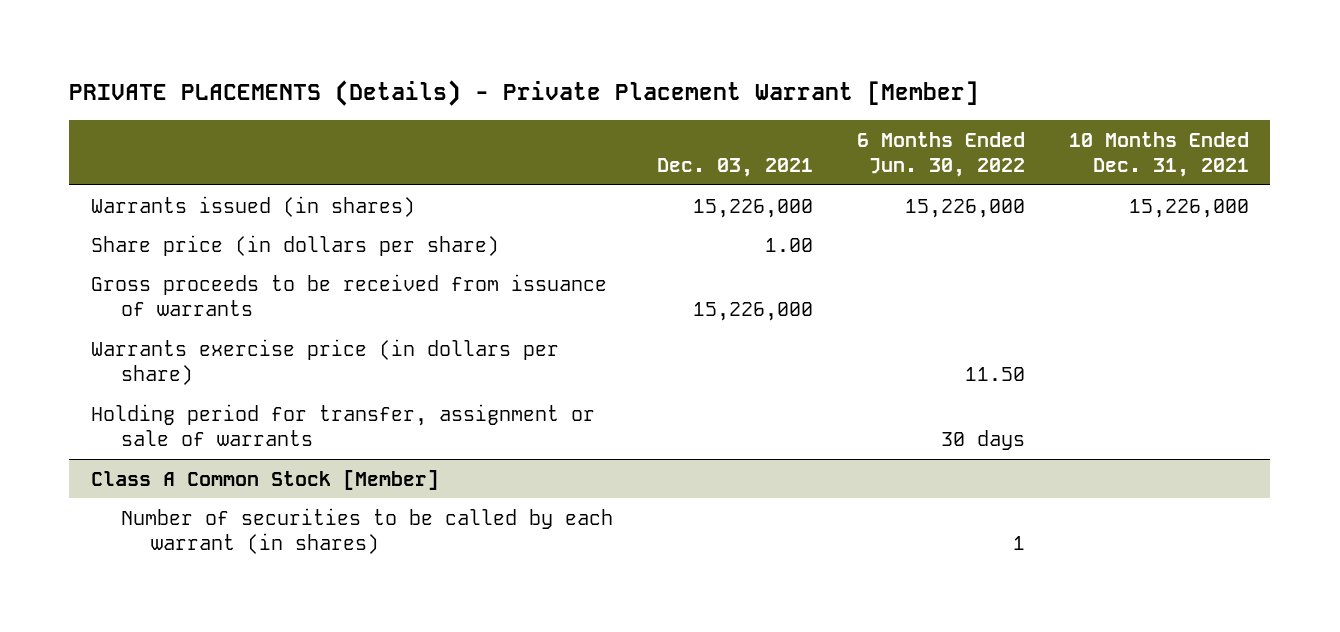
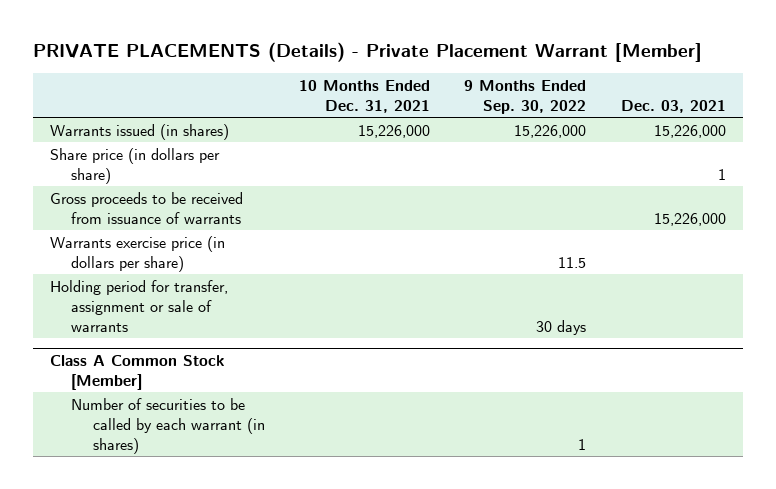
- | Dec. 03, 2021 | 6 Months Ended Jun. 30, 2022 | 10 Months Ended Dec. 31, 2021
+ | 10 Months Ended Dec. 31, 2021 | 9 Months Ended Sep. 30, 2022 | Dec. 03, 2021
- Share price (in dollars per share) | 1.00 | |
+ Share price (in dollars per share) | | | 1

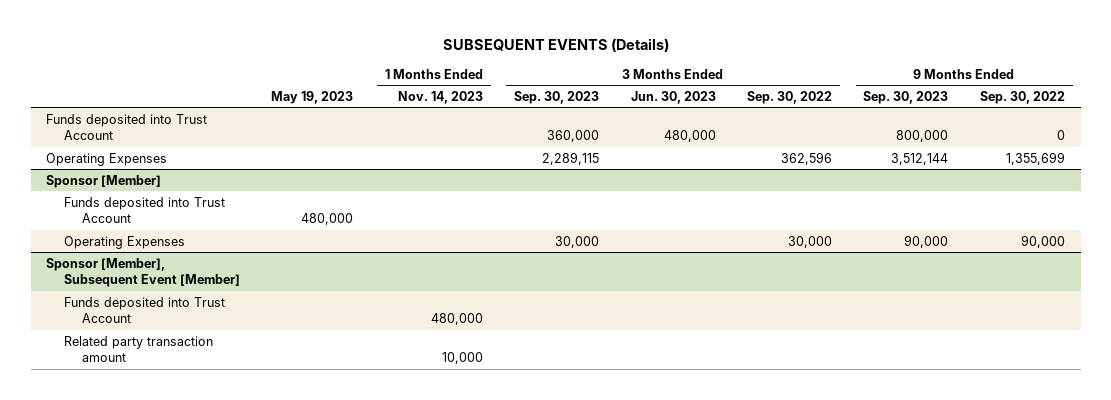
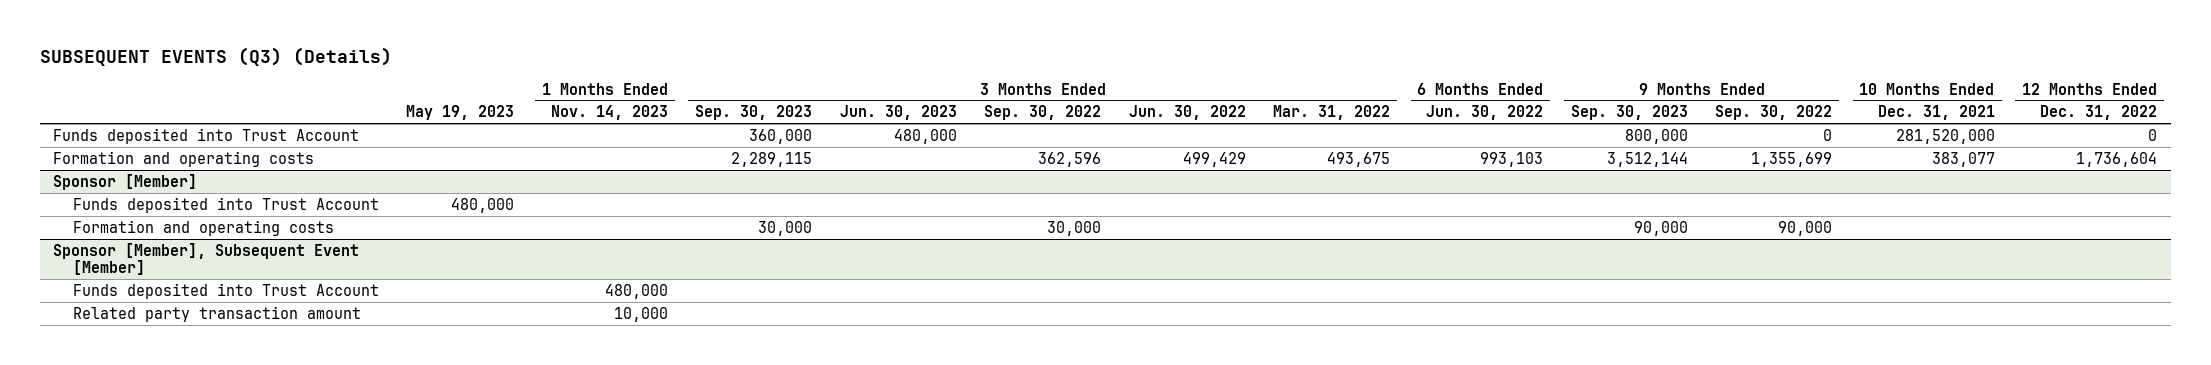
- SUBSEQUENT EVENTS (Details)
+ SUBSEQUENT EVENTS (Q3) (Details)
- | May 19, 2023 | 1 Months Ended Nov. 14, 2023 | 3 Months Ended Sep. 30, 2023 | 3 Months Ended Jun. 30, 2023 | 3 Months Ended Sep. 30, 2022 | 9 Months Ended Sep. 30, 2023 | 9 Months Ended Sep. 30, 2022
+ | May 19, 2023 | 1 Months Ended Nov. 14, 2023 | 3 Months Ended Sep. 30, 2023 | 3 Months Ended Jun. 30, 2023 | 3 Months Ended Sep. 30, 2022 | 3 Months Ended Jun. 30, 2022 | 3 Months Ended Mar. 31, 2022 | 6 Months Ended Jun. 30, 2022 | 9 Months Ended Sep. 30, 2023 | 9 Months Ended Sep. 30, 2022 | 10 Months Ended Dec. 31, 2021 | 12 Months Ended Dec. 31, 2022
- Operating Expenses | | | 2,289,115 | | 362,596 | 3,512,144 | 1,355,699
+ Formation and operating costs | | | 2,289,115 | | 362,596 | 499,429 | 493,675 | 993,103 | 3,512,144 | 1,355,699 | 383,077 | 1,736,604
@ Sponsor [Member]
- Operating Expenses | | | 30,000 | | 30,000 | 90,000 | 90,000
+ Formation and operating costs | | | 30,000 | | 30,000 | | | | 90,000 | 90,000 | |

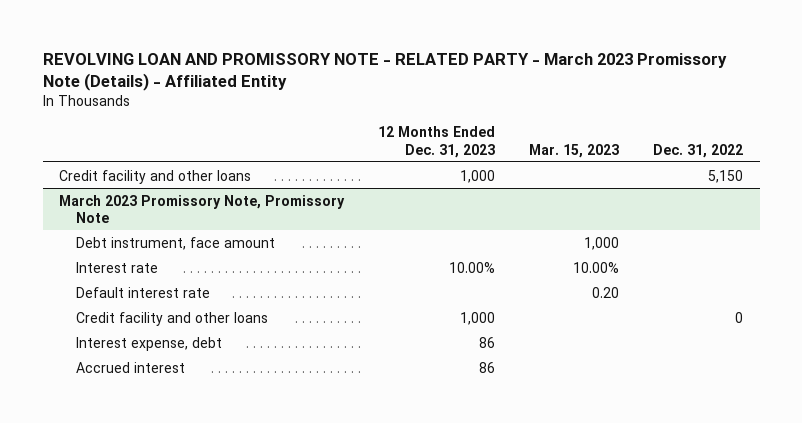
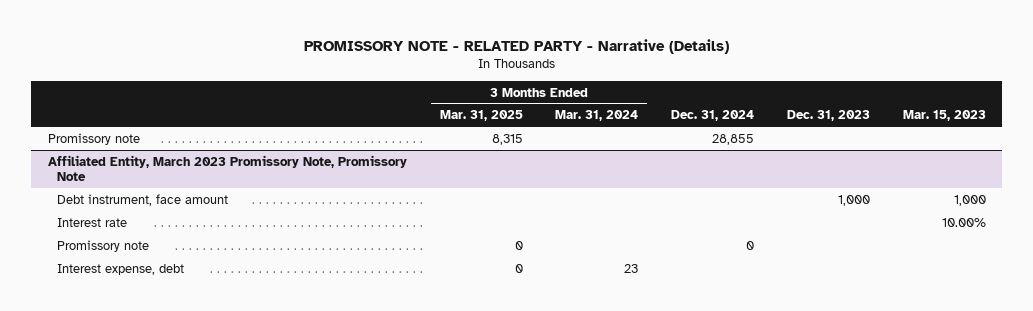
- REVOLVING LOAN AND PROMISSORY NOTE - RELATED PARTY - March 2023 Promissory Note (Details) - Affiliated Entity
+ PROMISSORY NOTE - RELATED PARTY - Narrative (Details)
- | 12 Months Ended Dec. 31, 2023 | Mar. 15, 2023 | Dec. 31, 2022
+ | 3 Months Ended Mar. 31, 2025 | 3 Months Ended Mar. 31, 2024 | Dec. 31, 2024 | Dec. 31, 2023 | Mar. 15, 2023
- Credit facility and other loans | 1,000 | | 5,150
- March 2023 Promissory Note, Promissory Note
+ Promissory note | 8,315 | | 28,855 | |
+ Affiliated Entity, March 2023 Promissory Note, Promissory Note
- Default interest rate | | 0.20 |
- Credit facility and other loans | 1,000 | | 0
+ Promissory note | 0 | | 0 | |
- Accrued interest | 86 | |

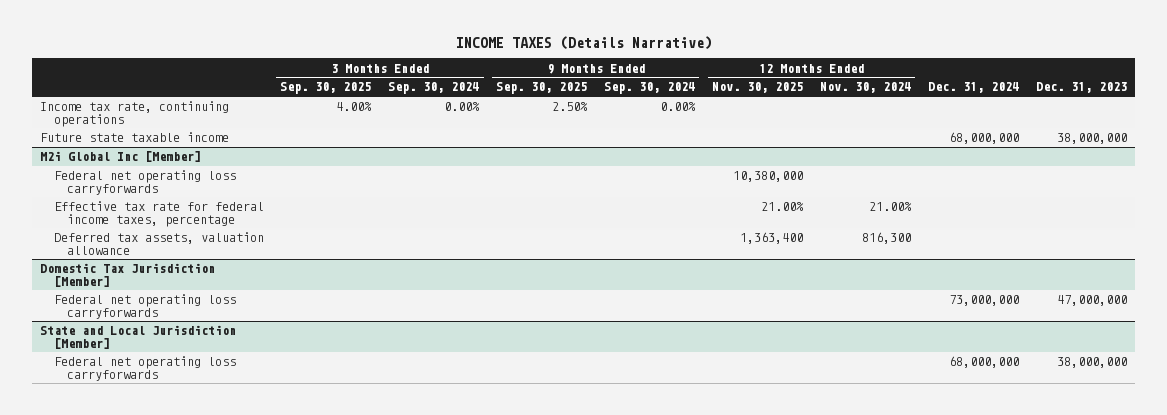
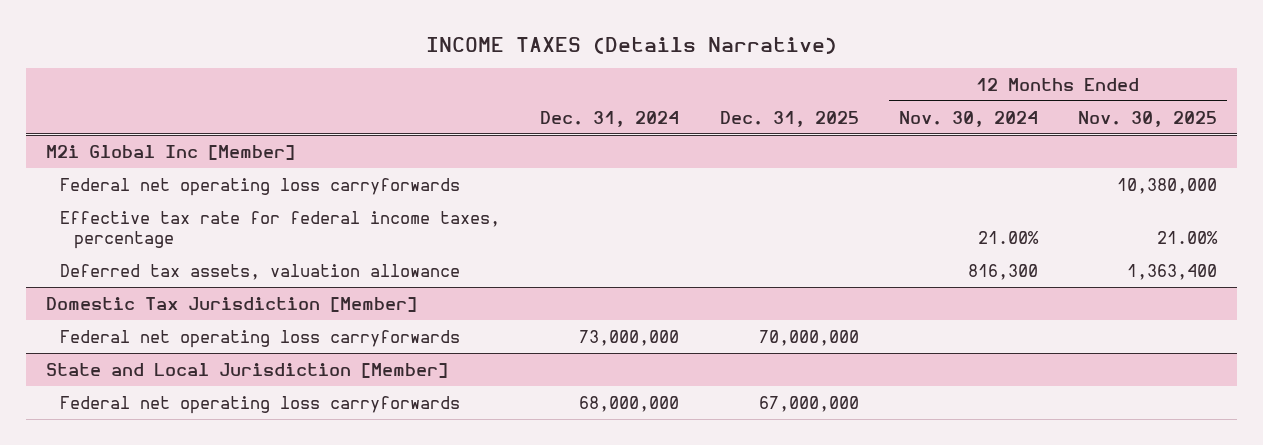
- | 3 Months Ended Sep. 30, 2025 | 3 Months Ended Sep. 30, 2024 | 9 Months Ended Sep. 30, 2025 | 9 Months Ended Sep. 30, 2024 | 12 Months Ended Nov. 30, 2025 | 12 Months Ended Nov. 30, 2024 | Dec. 31, 2024 | Dec. 31, 2023
+ | Dec. 31, 2024 | Dec. 31, 2025 | 12 Months Ended Nov. 30, 2024 | 12 Months Ended Nov. 30, 2025
- Income tax rate, continuing operations | 4.00% | 0.00% | 2.50% | 0.00% | | | |
- Future state taxable income | | | | | | | 68,000,000 | 38,000,000

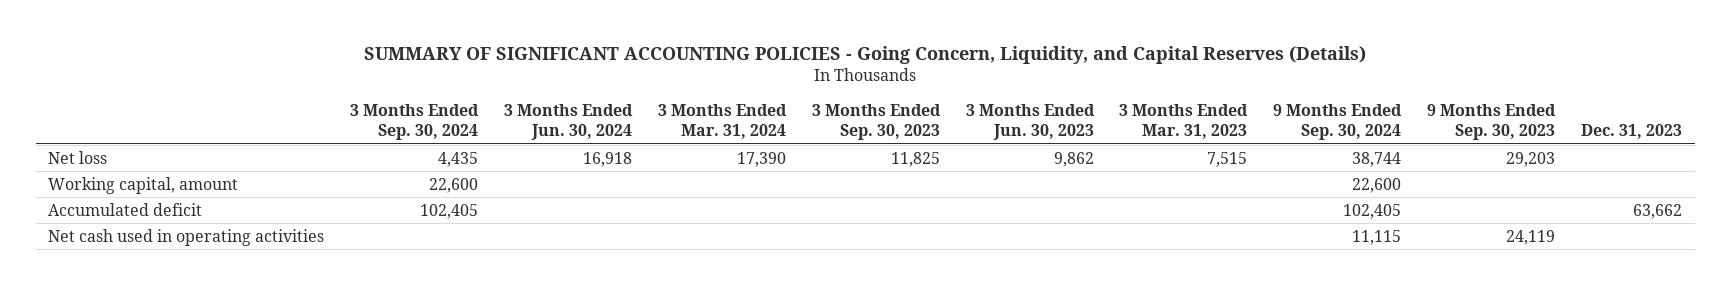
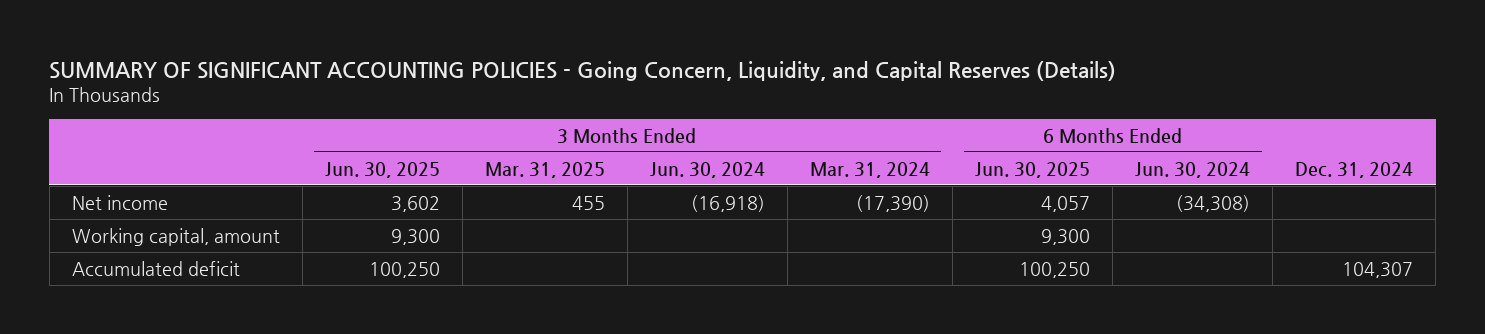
- | 3 Months Ended Sep. 30, 2024 | 3 Months Ended Jun. 30, 2024 | 3 Months Ended Mar. 31, 2024 | 3 Months Ended Sep. 30, 2023 | 3 Months Ended Jun. 30, 2023 | 3 Months Ended Mar. 31, 2023 | 9 Months Ended Sep. 30, 2024 | 9 Months Ended Sep. 30, 2023 | Dec. 31, 2023
+ | 3 Months Ended Jun. 30, 2025 | 3 Months Ended Mar. 31, 2025 | 3 Months Ended Jun. 30, 2024 | 3 Months Ended Mar. 31, 2024 | 6 Months Ended Jun. 30, 2025 | 6 Months Ended Jun. 30, 2024 | Dec. 31, 2024
- Net loss | 4,435 | 16,918 | 17,390 | 11,825 | 9,862 | 7,515 | 38,744 | 29,203 |
+ Net income | 3,602 | 455 | (16,918) | (17,390) | 4,057 | (34,308) |
- Net cash used in operating activities | | | | | | | 11,115 | 24,119 |

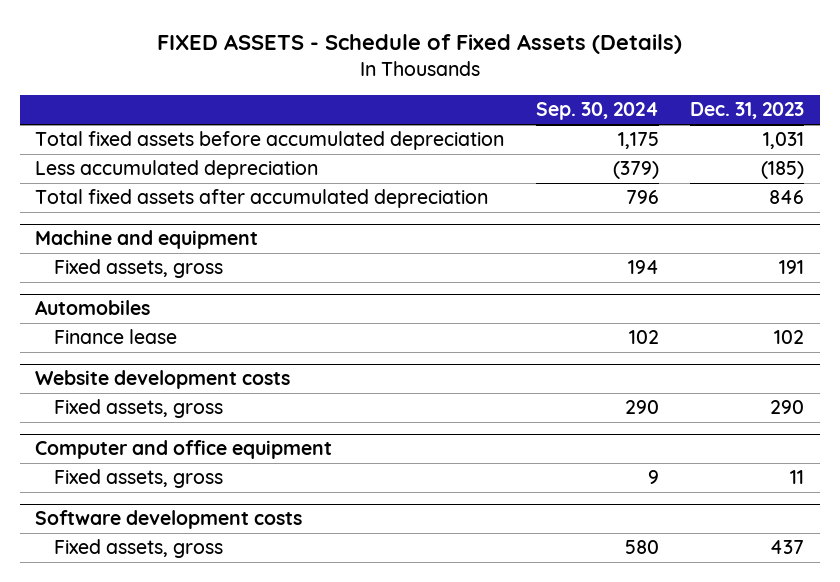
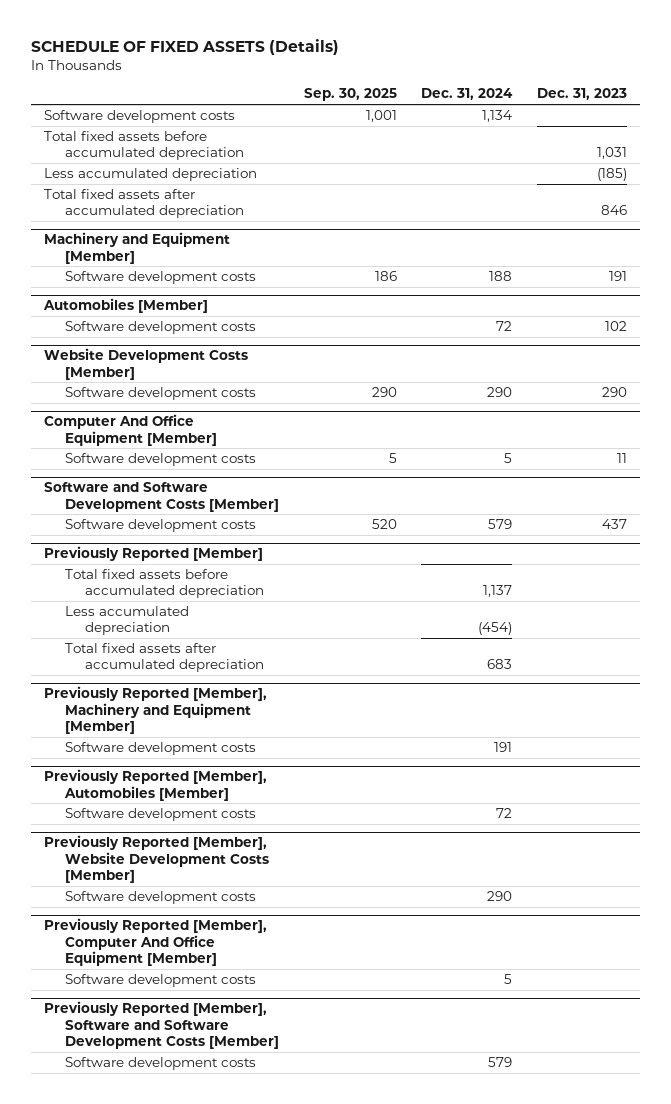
- FIXED ASSETS - Schedule of Fixed Assets (Details)
+ SCHEDULE OF FIXED ASSETS (Details)
- | Sep. 30, 2024 | Dec. 31, 2023
+ | Sep. 30, 2025 | Dec. 31, 2024 | Dec. 31, 2023
+ Software development costs | 1,001 | 1,134 |
- Machine and equipment
- Fixed assets, gross | 194 | 191
- Automobiles
- Finance lease | 102 | 102
- Website development costs
- Fixed assets, gross | 290 | 290
- Computer and office equipment
- Fixed assets, gross | 9 | 11
- Software development costs
- Fixed assets, gross | 580 | 437
+ Machinery and Equipment [Member]
+ Software development costs | 186 | 188 | 191
+ Automobiles [Member]
+ Software development costs | | 72 | 102
+ Website Development Costs [Member]
+ Software development costs | 290 | 290 | 290
+ Computer And Office Equipment [Member]
+ Software development costs | 5 | 5 | 11
+ Software and Software Development Costs [Member]
+ Software development costs | 520 | 579 | 437
+ Previously Reported [Member]
+ Total fixed assets before accumulated depreciation | | 1,137 |
+ Less accumulated depreciation | | (454) |
+ Total fixed assets after accumulated depreciation | | 683 |
+ Previously Reported [Member], Machinery and Equipment [Member]
+ Software development costs | | 191 |
+ Previously Reported [Member], Automobiles [Member]
+ Software development costs | | 72 |
+ Previously Reported [Member], Website Development Costs [Member]
+ Software development costs | | 290 |
+ Previously Reported [Member], Computer And Office Equipment [Member]
+ Software development costs | | 5 |
+ Previously Reported [Member], Software and Software Development Costs [Member]
+ Software development costs | | 579 |

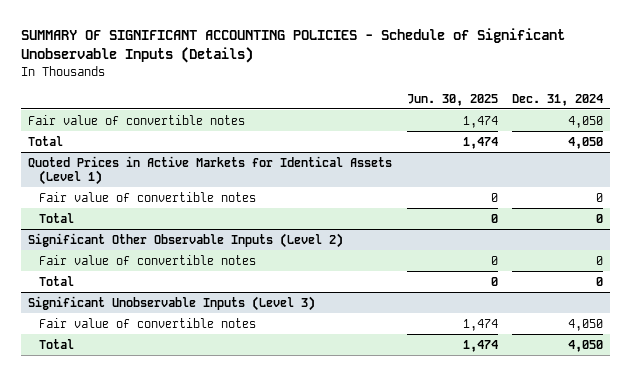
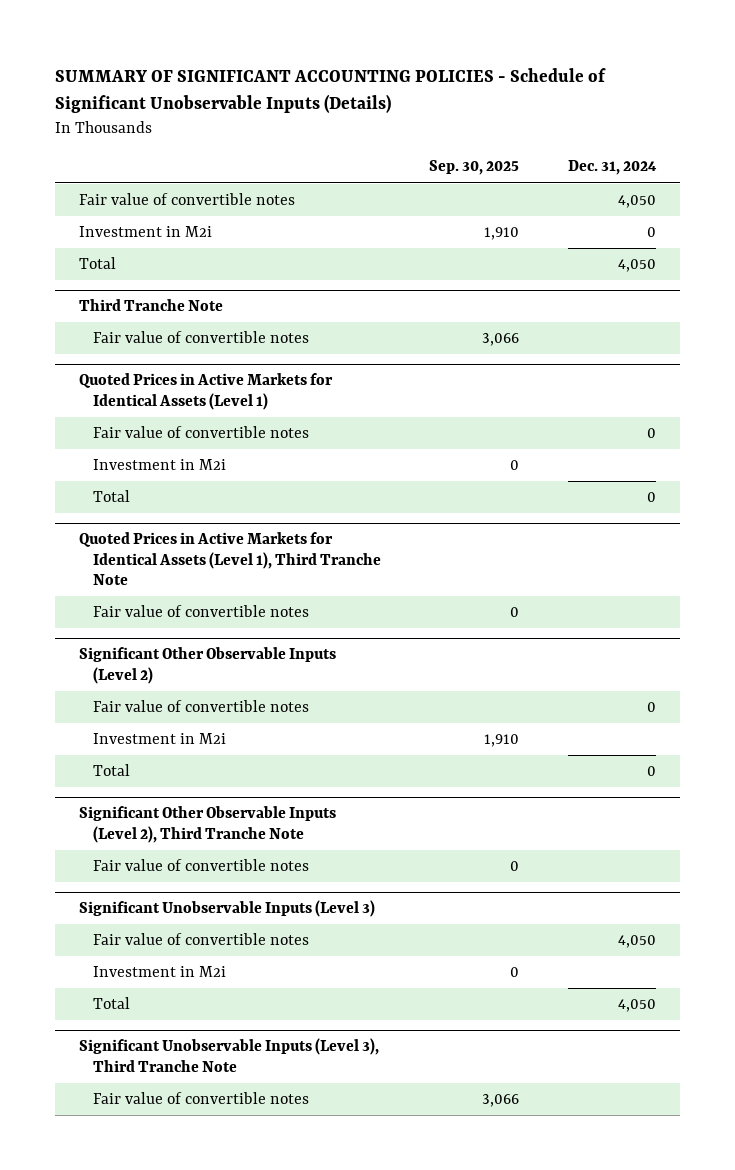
- | Jun. 30, 2025 | Dec. 31, 2024
+ | Sep. 30, 2025 | Dec. 31, 2024
+ Investment in M2i | 1,910 | 0
+ Third Tranche Note
+ Fair value of convertible notes | 3,066 |
@ Quoted Prices in Active Markets for Identical Assets (Level 1)
+ Investment in M2i | 0 |
+ Quoted Prices in Active Markets for Identical Assets (Level 1), Third Tranche Note
+ Fair value of convertible notes | 0 |
@ Significant Other Observable Inputs (Level 2)
+ Investment in M2i | 1,910 |
+ Significant Other Observable Inputs (Level 2), Third Tranche Note
+ Fair value of convertible notes | 0 |
@ Significant Unobservable Inputs (Level 3)
+ Investment in M2i | 0 |
+ Significant Unobservable Inputs (Level 3), Third Tranche Note
+ Fair value of convertible notes | 3,066 |

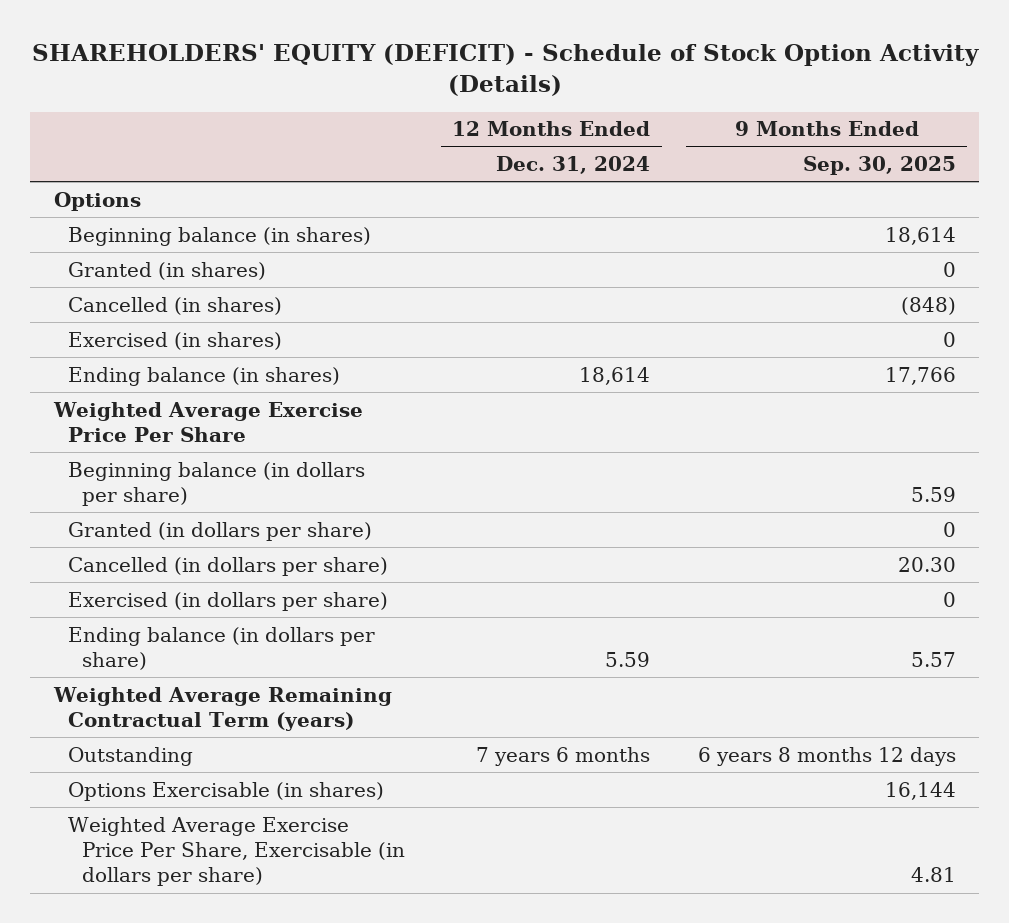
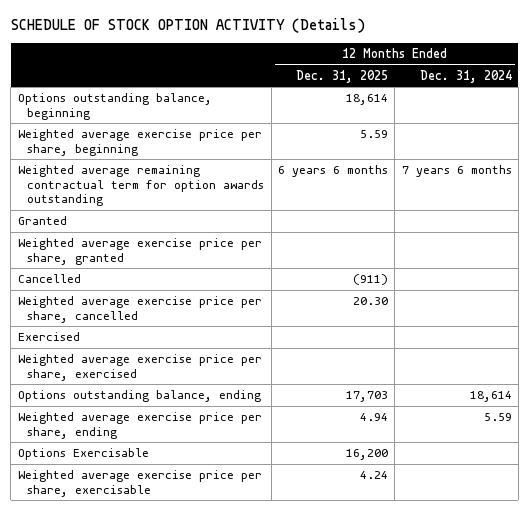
- SHAREHOLDERS' EQUITY (DEFICIT) - Schedule of Stock Option Activity (Details)
+ SCHEDULE OF STOCK OPTION ACTIVITY (Details)
- | 12 Months Ended Dec. 31, 2024 | 9 Months Ended Sep. 30, 2025
+ | 12 Months Ended Dec. 31, 2025 | 12 Months Ended Dec. 31, 2024
- Options
- Beginning balance (in shares) | | 18,614
- Granted (in shares) | | 0
- Cancelled (in shares) | | (848)
- Exercised (in shares) | | 0
- Ending balance (in shares) | 18,614 | 17,766
- Weighted Average Exercise Price Per Share
- Beginning balance (in dollars per share) | | 5.59
- Granted (in dollars per share) | | 0
- Cancelled (in dollars per share) | | 20.30
- Exercised (in dollars per share) | | 0
- Ending balance (in dollars per share) | 5.59 | 5.57
- Weighted Average Remaining Contractual Term (years)
- Outstanding | 7 years 6 months | 6 years 8 months 12 days
- Options Exercisable (in shares) | | 16,144
- Weighted Average Exercise Price Per Share, Exercisable (in dollars per share) | | 4.81
+ Options outstanding balance, beginning | 18,614 |
+ Weighted average exercise price per share, beginning | 5.59 |
+ Weighted average remaining contractual term for option awards outstanding | 6 years 6 months | 7 years 6 months
+ Granted
+ Weighted average exercise price per share, granted
+ Cancelled | (911) |
+ Weighted average exercise price per share, cancelled | 20.30 |
+ Exercised
+ Weighted average exercise price per share, exercised
+ Options outstanding balance, ending | 17,703 | 18,614
+ Weighted average exercise price per share, ending | 4.94 | 5.59
+ Options Exercisable | 16,200 |
+ Weighted average exercise price per share, exercisable | 4.24 |

